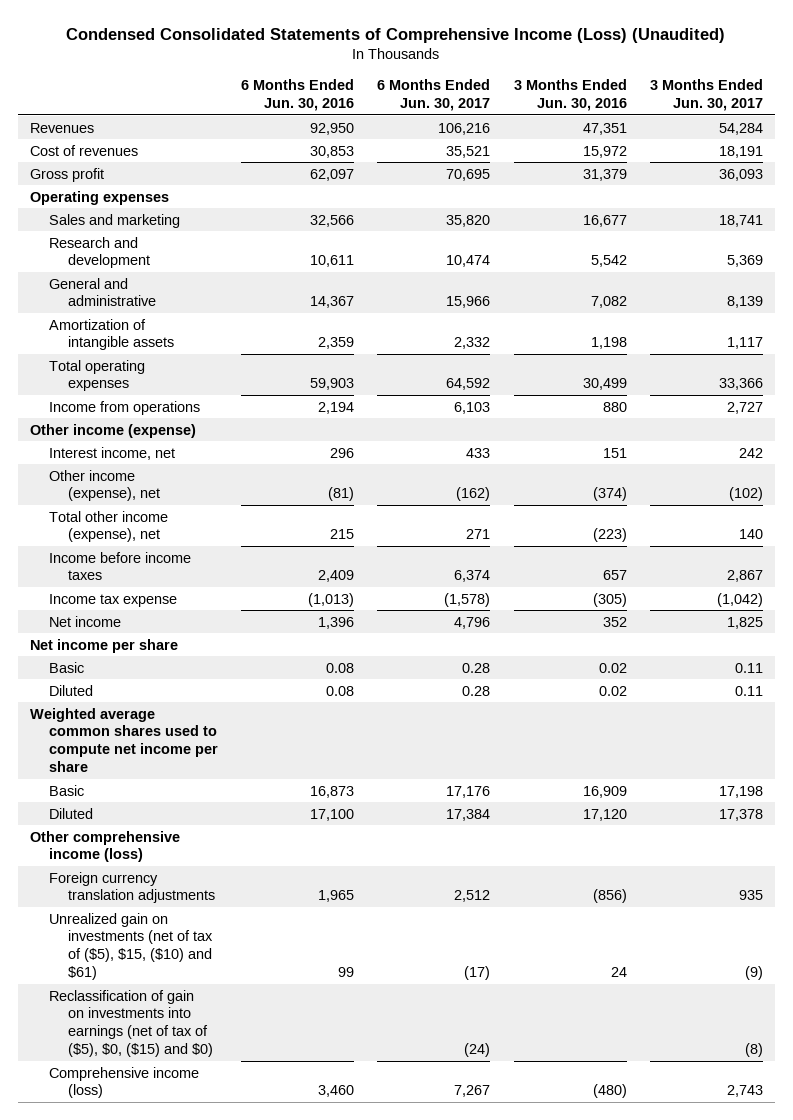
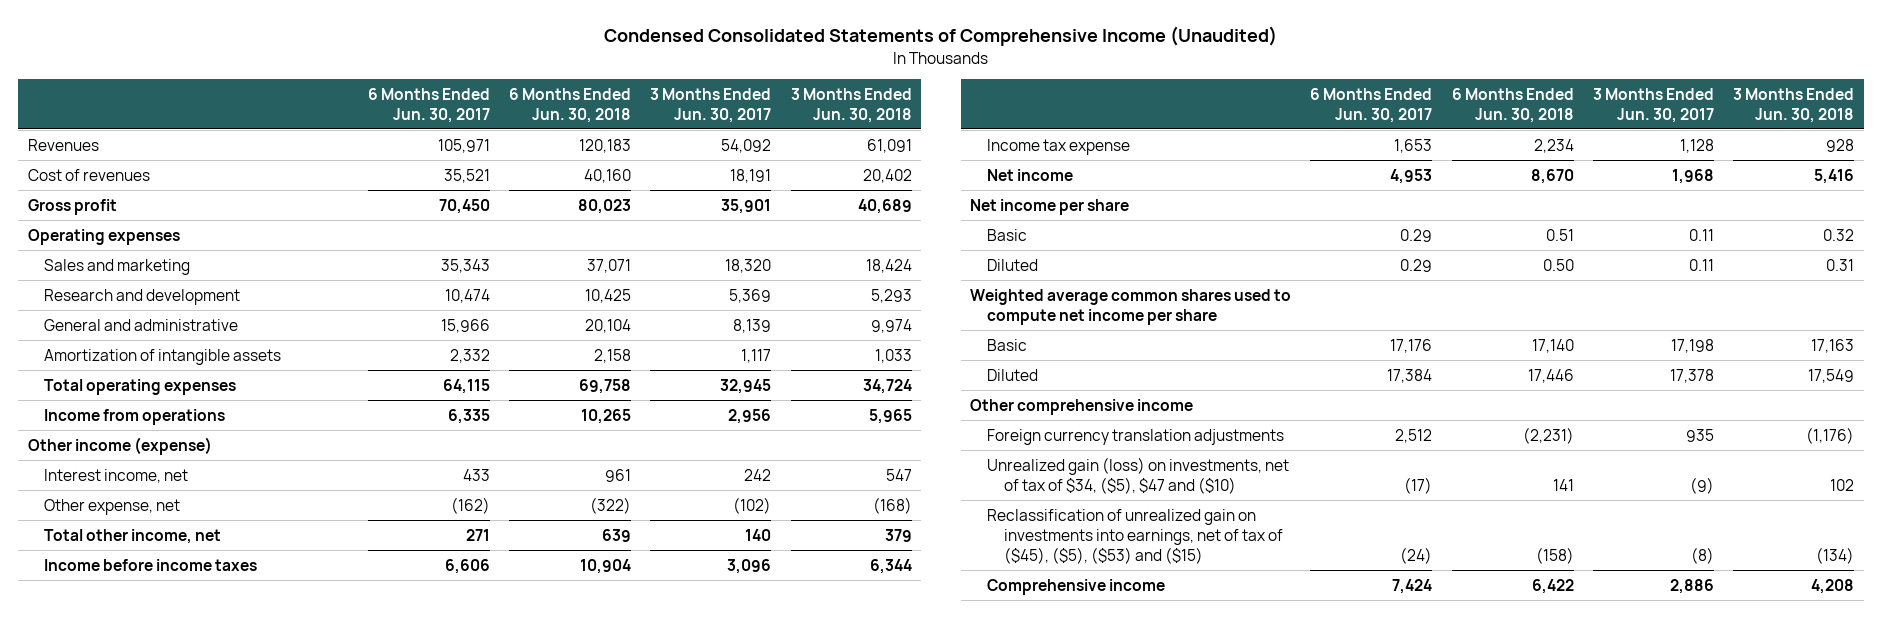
- Condensed Consolidated Statements of Comprehensive Income (Loss) (Unaudited)
+ Condensed Consolidated Statements of Comprehensive Income (Unaudited)
- | 6 Months Ended Jun. 30, 2016 | 6 Months Ended Jun. 30, 2017 | 3 Months Ended Jun. 30, 2016 | 3 Months Ended Jun. 30, 2017
+ | 6 Months Ended Jun. 30, 2017 | 6 Months Ended Jun. 30, 2018 | 3 Months Ended Jun. 30, 2017 | 3 Months Ended Jun. 30, 2018
- Revenues | 92,950 | 106,216 | 47,351 | 54,284
+ Revenues | 105,971 | 120,183 | 54,092 | 61,091
- Gross profit | 62,097 | 70,695 | 31,379 | 36,093
+ Gross profit | 70,450 | 80,023 | 35,901 | 40,689
- Sales and marketing | 32,566 | 35,820 | 16,677 | 18,741
+ Sales and marketing | 35,343 | 37,071 | 18,320 | 18,424
- Total operating expenses | 59,903 | 64,592 | 30,499 | 33,366
- Income from operations | 2,194 | 6,103 | 880 | 2,727
+ Total operating expenses | 64,115 | 69,758 | 32,945 | 34,724
+ Income from operations | 6,335 | 10,265 | 2,956 | 5,965
- Other income (expense), net | (81) | (162) | (374) | (102)
- Total other income (expense), net | 215 | 271 | (223) | 140
- Income before income taxes | 2,409 | 6,374 | 657 | 2,867
- Income tax expense | (1,013) | (1,578) | (305) | (1,042)
- Net income | 1,396 | 4,796 | 352 | 1,825
+ Other expense, net | (162) | (322) | (102) | (168)
+ Total other income, net | 271 | 639 | 140 | 379
+ Income before income taxes | 6,606 | 10,904 | 3,096 | 6,344
+ Income tax expense | 1,653 | 2,234 | 1,128 | 928
+ Net income | 4,953 | 8,670 | 1,968 | 5,416
- Basic | 0.08 | 0.28 | 0.02 | 0.11
- Diluted | 0.08 | 0.28 | 0.02 | 0.11
+ Basic | 0.29 | 0.51 | 0.11 | 0.32
+ Diluted | 0.29 | 0.50 | 0.11 | 0.31
- Other comprehensive income (loss)
+ Other comprehensive income
- Unrealized gain on investments (net of tax of ($5), $15, ($10) and $61) | 99 | (17) | 24 | (9)
- Reclassification of gain on investments into earnings (net of tax of ($5), $0, ($15) and $0) | | (24) | | (8)
- Comprehensive income (loss) | 3,460 | 7,267 | (480) | 2,743
+ Unrealized gain (loss) on investments, net of tax of $34, ($5), $47 and ($10) | (17) | 141 | (9) | 102
+ Reclassification of unrealized gain on investments into earnings, net of tax of ($45), ($5), ($53) and ($15) | (24) | (158) | (8) | (134)
+ Comprehensive income | 7,424 | 6,422 | 2,886 | 4,208

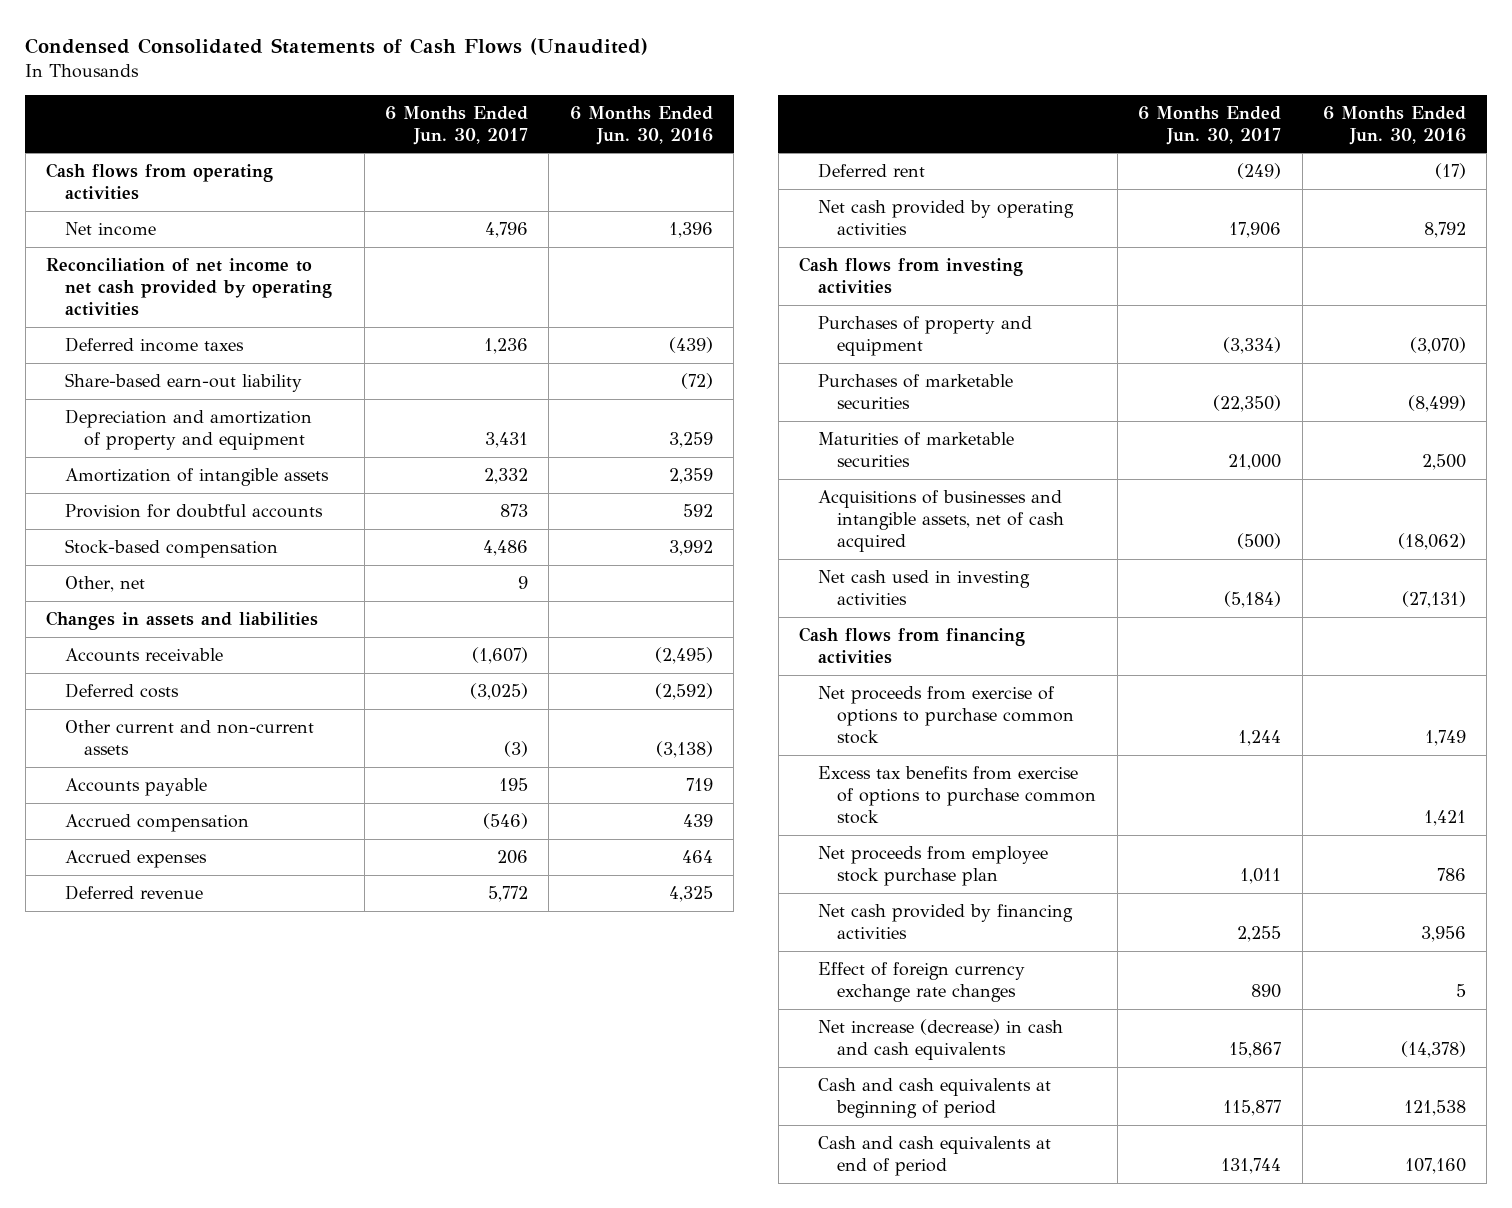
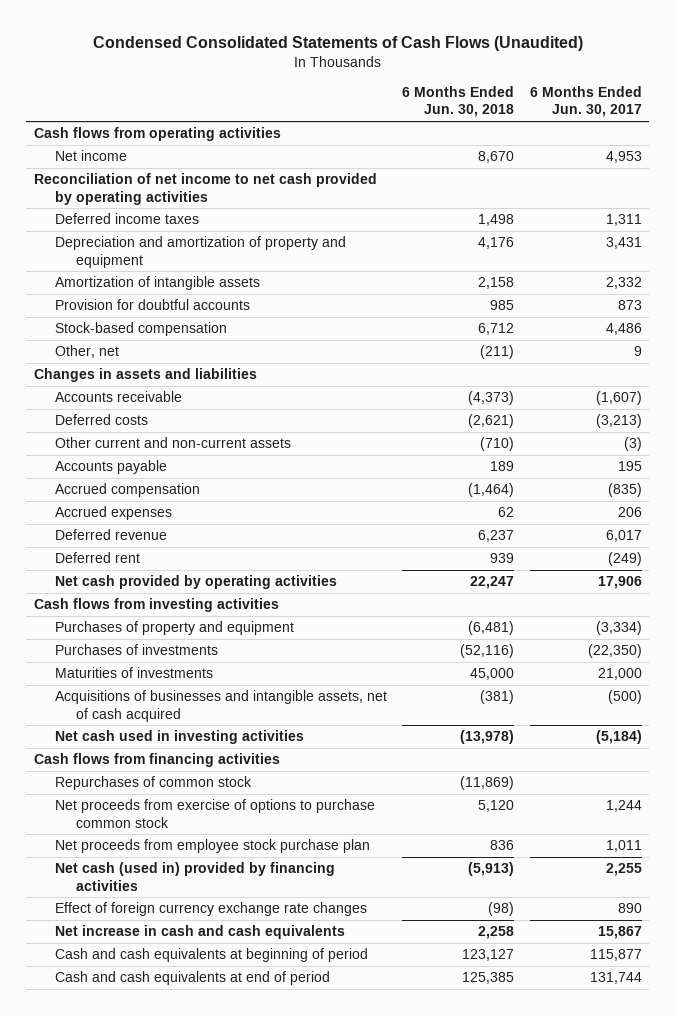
- | 6 Months Ended Jun. 30, 2017 | 6 Months Ended Jun. 30, 2016
+ | 6 Months Ended Jun. 30, 2018 | 6 Months Ended Jun. 30, 2017
- Net income | 4,796 | 1,396
+ Net income | 8,670 | 4,953
- Deferred income taxes | 1,236 | (439)
- Share-based earn-out liability | | (72)
+ Deferred income taxes | 1,498 | 1,311
- Deferred costs | (3,025) | (2,592)
+ Deferred costs | (2,621) | (3,213)
- Accrued compensation | (546) | 439
+ Accrued compensation | (1,464) | (835)
- Deferred revenue | 5,772 | 4,325
+ Deferred revenue | 6,237 | 6,017
- Purchases of marketable securities | (22,350) | (8,499)
- Maturities of marketable securities | 21,000 | 2,500
+ Purchases of investments | (52,116) | (22,350)
+ Maturities of investments | 45,000 | 21,000
+ Repurchases of common stock | (11,869) |
- Excess tax benefits from exercise of options to purchase common stock | | 1,421
- Net cash provided by financing activities | 2,255 | 3,956
+ Net cash (used in) provided by financing activities | (5,913) | 2,255
- Net increase (decrease) in cash and cash equivalents | 15,867 | (14,378)
+ Net increase in cash and cash equivalents | 2,258 | 15,867

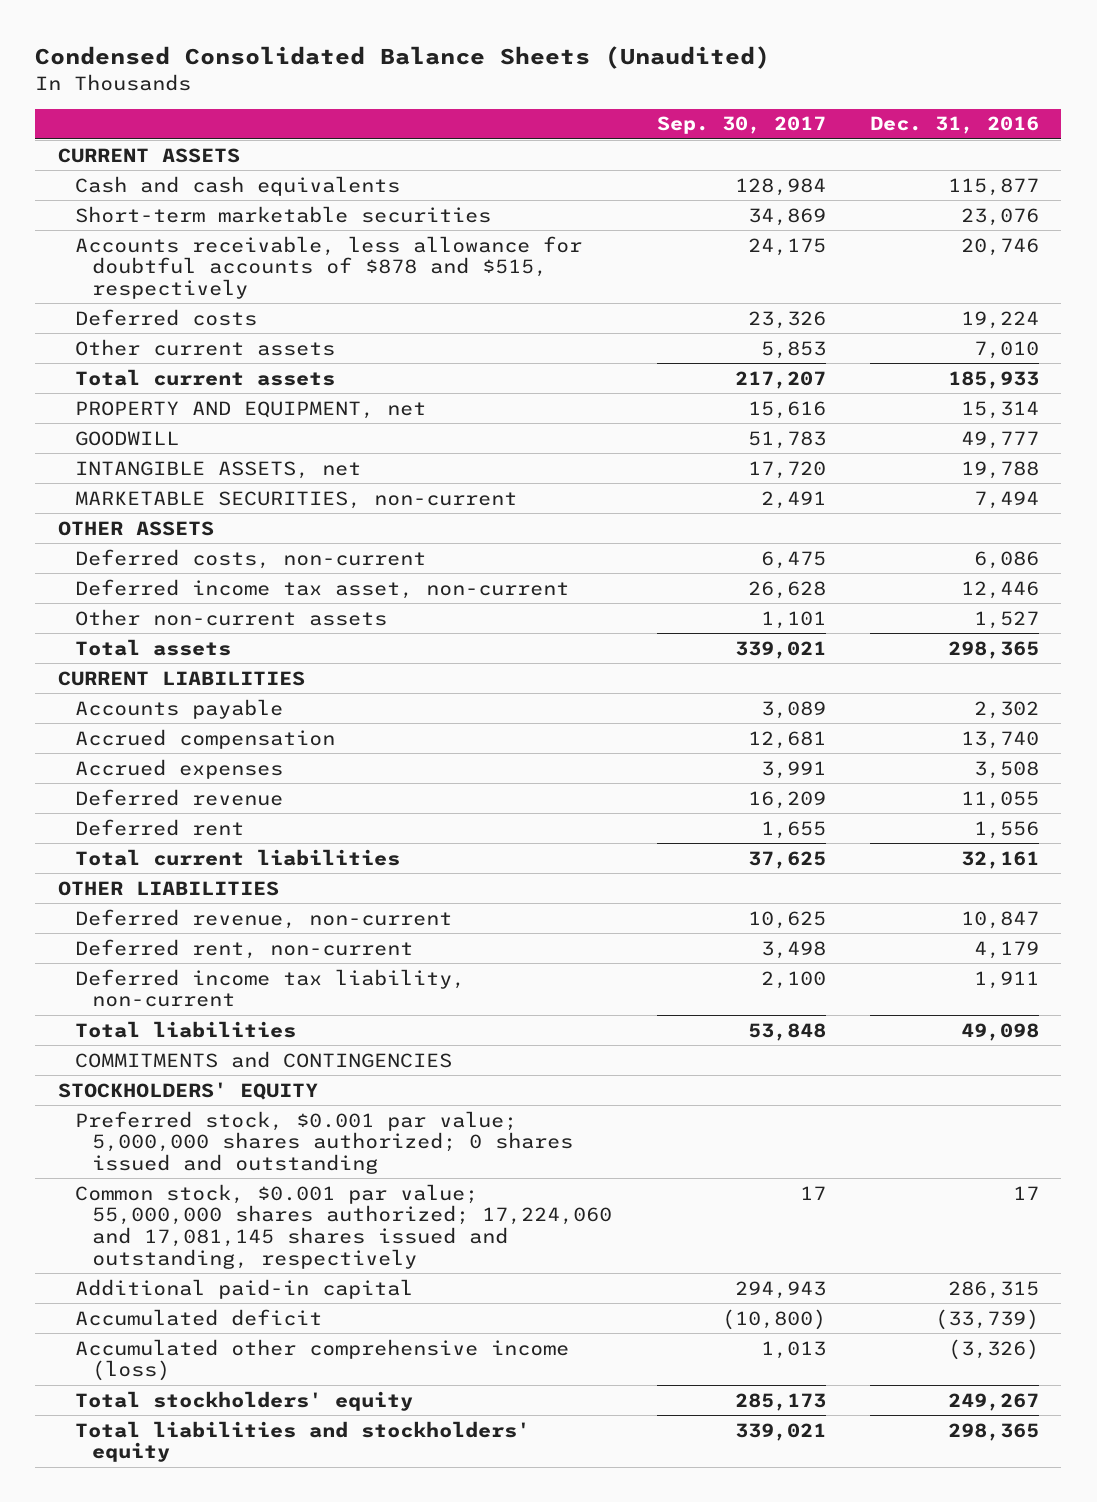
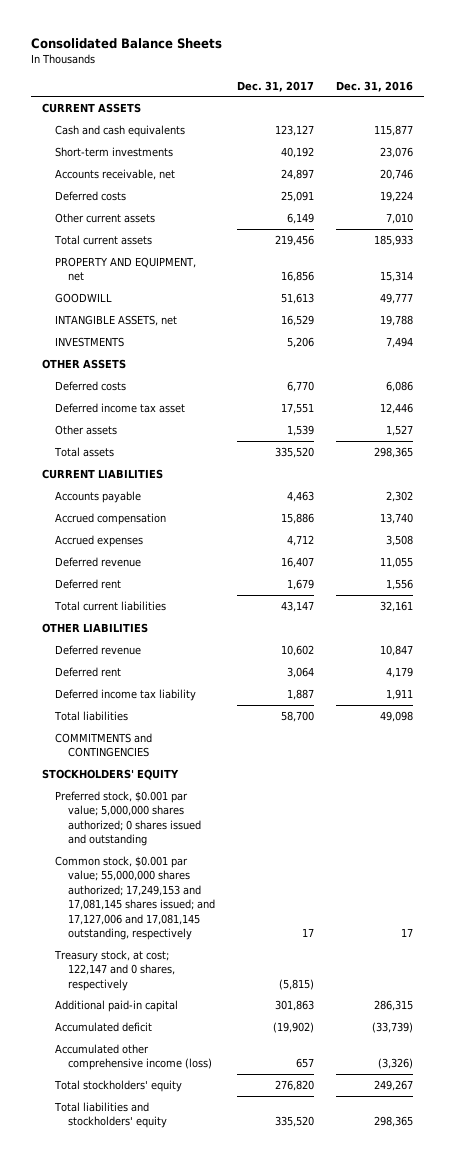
- Condensed Consolidated Balance Sheets (Unaudited)
+ Consolidated Balance Sheets
- | Sep. 30, 2017 | Dec. 31, 2016
+ | Dec. 31, 2017 | Dec. 31, 2016
- Short-term marketable securities | 34,869 | 23,076
- Accounts receivable, less allowance for doubtful accounts of $878 and $515, respectively | 24,175 | 20,746
+ Short-term investments | 40,192 | 23,076
+ Accounts receivable, net | 24,897 | 20,746
- MARKETABLE SECURITIES, non-current | 2,491 | 7,494
+ INVESTMENTS | 5,206 | 7,494
- Deferred costs, non-current | 6,475 | 6,086
- Deferred income tax asset, non-current | 26,628 | 12,446
- Other non-current assets | 1,101 | 1,527
+ Deferred costs | 6,770 | 6,086
+ Deferred income tax asset | 17,551 | 12,446
+ Other assets | 1,539 | 1,527
- Deferred revenue, non-current | 10,625 | 10,847
- Deferred rent, non-current | 3,498 | 4,179
- Deferred income tax liability, non-current | 2,100 | 1,911
+ Deferred revenue | 10,602 | 10,847
+ Deferred rent | 3,064 | 4,179
+ Deferred income tax liability | 1,887 | 1,911
- Common stock, $0.001 par value; 55,000,000 shares authorized; 17,224,060 and 17,081,145 shares issued and outstanding, respectively | 17 | 17
+ Common stock, $0.001 par value; 55,000,000 shares authorized; 17,249,153 and 17,081,145 shares issued; and 17,127,006 and 17,081,145 outstanding, respectively | 17 | 17
+ Treasury stock, at cost; 122,147 and 0 shares, respectively | (5,815) |

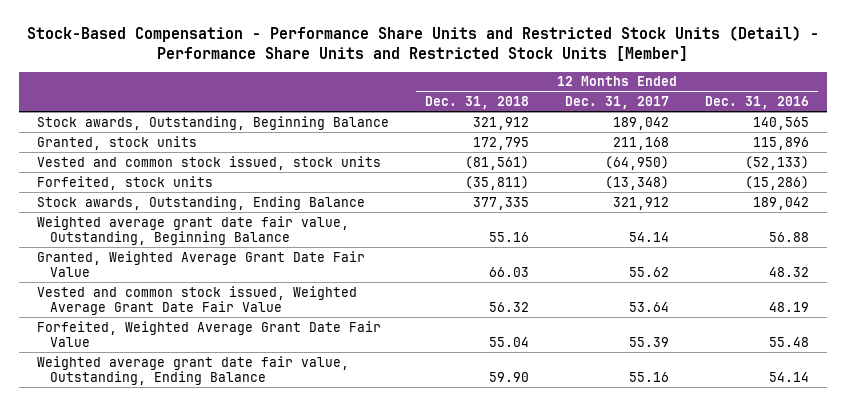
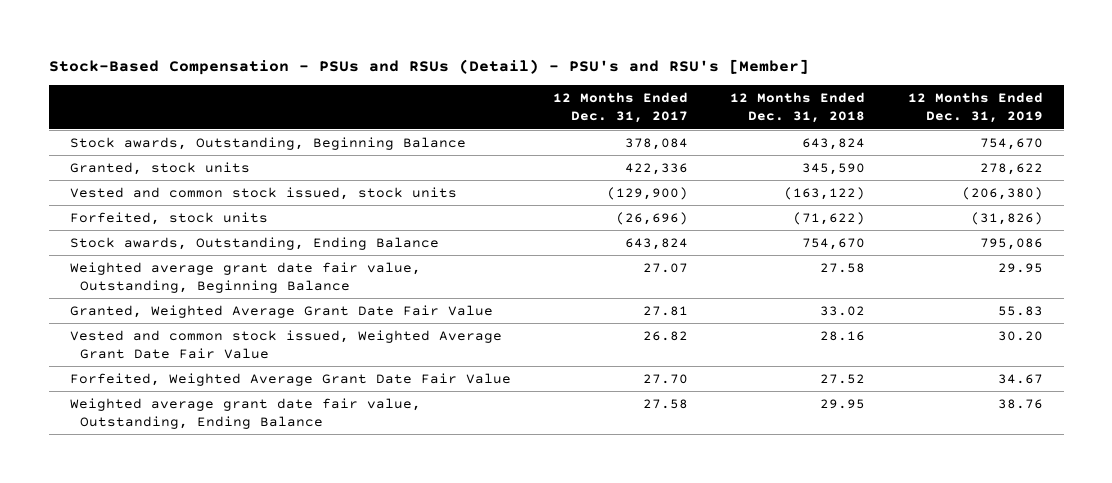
- Stock-Based Compensation - Performance Share Units and Restricted Stock Units (Detail) - Performance Share Units and Restricted Stock Units [Member]
+ Stock-Based Compensation - PSUs and RSUs (Detail) - PSU's and RSU's [Member]
- | 12 Months Ended Dec. 31, 2018 | 12 Months Ended Dec. 31, 2017 | 12 Months Ended Dec. 31, 2016
+ | 12 Months Ended Dec. 31, 2017 | 12 Months Ended Dec. 31, 2018 | 12 Months Ended Dec. 31, 2019
- Stock awards, Outstanding, Beginning Balance | 321,912 | 189,042 | 140,565
- Granted, stock units | 172,795 | 211,168 | 115,896
- Vested and common stock issued, stock units | (81,561) | (64,950) | (52,133)
- Forfeited, stock units | (35,811) | (13,348) | (15,286)
- Stock awards, Outstanding, Ending Balance | 377,335 | 321,912 | 189,042
- Weighted average grant date fair value, Outstanding, Beginning Balance | 55.16 | 54.14 | 56.88
- Granted, Weighted Average Grant Date Fair Value | 66.03 | 55.62 | 48.32
- Vested and common stock issued, Weighted Average Grant Date Fair Value | 56.32 | 53.64 | 48.19
- Forfeited, Weighted Average Grant Date Fair Value | 55.04 | 55.39 | 55.48
- Weighted average grant date fair value, Outstanding, Ending Balance | 59.90 | 55.16 | 54.14
+ Stock awards, Outstanding, Beginning Balance | 378,084 | 643,824 | 754,670
+ Granted, stock units | 422,336 | 345,590 | 278,622
+ Vested and common stock issued, stock units | (129,900) | (163,122) | (206,380)
+ Forfeited, stock units | (26,696) | (71,622) | (31,826)
+ Stock awards, Outstanding, Ending Balance | 643,824 | 754,670 | 795,086
+ Weighted average grant date fair value, Outstanding, Beginning Balance | 27.07 | 27.58 | 29.95
+ Granted, Weighted Average Grant Date Fair Value | 27.81 | 33.02 | 55.83
+ Vested and common stock issued, Weighted Average Grant Date Fair Value | 26.82 | 28.16 | 30.20
+ Forfeited, Weighted Average Grant Date Fair Value | 27.70 | 27.52 | 34.67
+ Weighted average grant date fair value, Outstanding, Ending Balance | 27.58 | 29.95 | 38.76

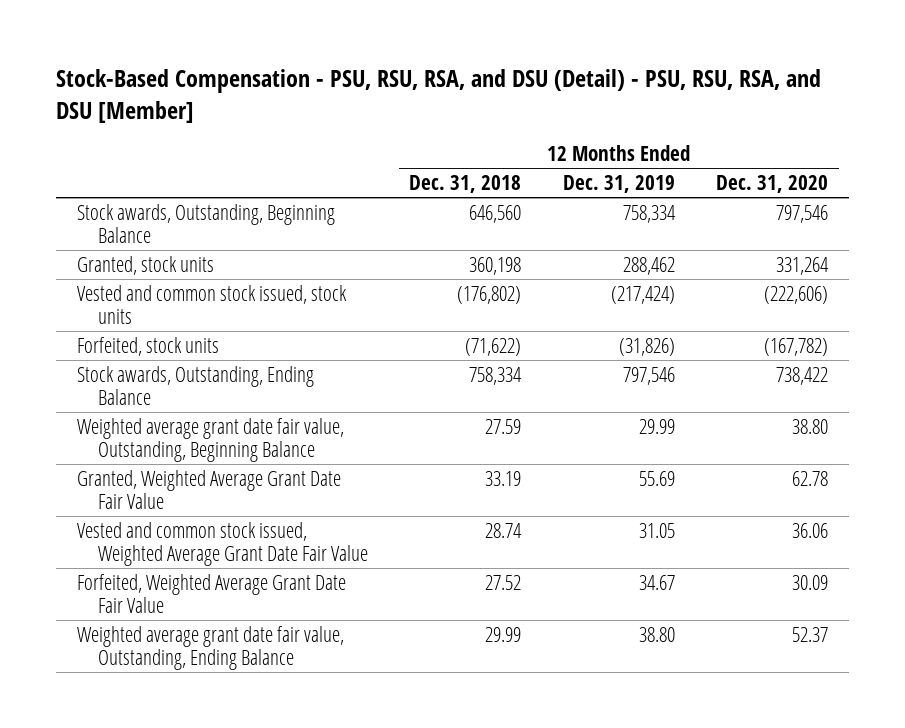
- Stock-Based Compensation - PSUs and RSUs (Detail) - PSU's and RSU's [Member]
+ Stock-Based Compensation - PSU, RSU, RSA, and DSU (Detail) - PSU, RSU, RSA, and DSU [Member]
- | 12 Months Ended Dec. 31, 2017 | 12 Months Ended Dec. 31, 2018 | 12 Months Ended Dec. 31, 2019
+ | 12 Months Ended Dec. 31, 2018 | 12 Months Ended Dec. 31, 2019 | 12 Months Ended Dec. 31, 2020
- Stock awards, Outstanding, Beginning Balance | 378,084 | 643,824 | 754,670
- Granted, stock units | 422,336 | 345,590 | 278,622
- Vested and common stock issued, stock units | (129,900) | (163,122) | (206,380)
+ Stock awards, Outstanding, Beginning Balance | 646,560 | 758,334 | 797,546
+ Granted, stock units | 360,198 | 288,462 | 331,264
+ Vested and common stock issued, stock units | (176,802) | (217,424) | (222,606)
- Stock awards, Outstanding, Ending Balance | 643,824 | 754,670 | 795,086
- Weighted average grant date fair value, Outstanding, Beginning Balance | 27.07 | 27.58 | 29.95
- Granted, Weighted Average Grant Date Fair Value | 27.81 | 33.02 | 55.83
- Vested and common stock issued, Weighted Average Grant Date Fair Value | 26.82 | 28.16 | 30.20
+ Stock awards, Outstanding, Ending Balance | 758,334 | 797,546 | 738,422
+ Weighted average grant date fair value, Outstanding, Beginning Balance | 27.59 | 29.99 | 38.80
+ Granted, Weighted Average Grant Date Fair Value | 33.19 | 55.69 | 62.78
+ Vested and common stock issued, Weighted Average Grant Date Fair Value | 28.74 | 31.05 | 36.06
- Weighted average grant date fair value, Outstanding, Ending Balance | 27.58 | 29.95 | 38.76
+ Weighted average grant date fair value, Outstanding, Ending Balance | 29.99 | 38.80 | 52.37

